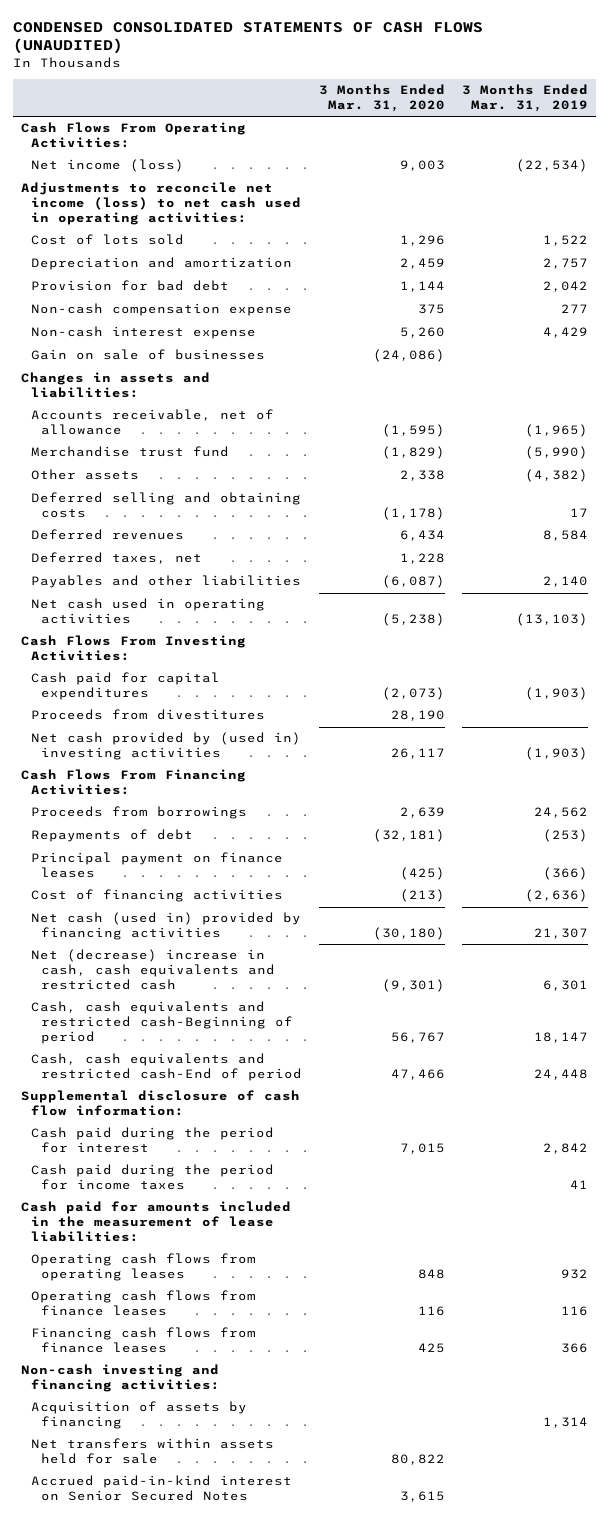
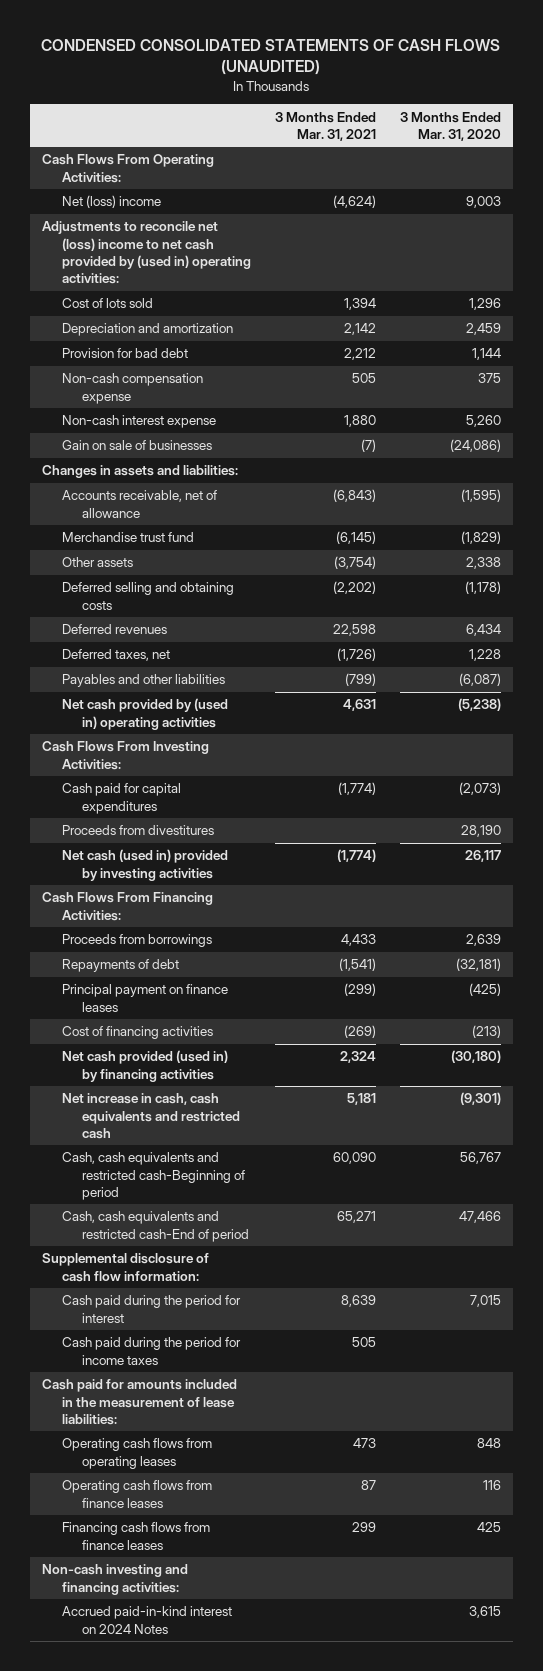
- | 3 Months Ended Mar. 31, 2020 | 3 Months Ended Mar. 31, 2019
+ | 3 Months Ended Mar. 31, 2021 | 3 Months Ended Mar. 31, 2020
- Net income (loss) | 9,003 | (22,534)
- Adjustments to reconcile net income (loss) to net cash used in operating activities:
+ Net (loss) income | (4,624) | 9,003
+ Adjustments to reconcile net (loss) income to net cash provided by (used in) operating activities:
- Net cash used in operating activities | (5,238) | (13,103)
+ Net cash provided by (used in) operating activities | 4,631 | (5,238)
- Net cash provided by (used in) investing activities | 26,117 | (1,903)
+ Net cash (used in) provided by investing activities | (1,774) | 26,117
- Net cash (used in) provided by financing activities | (30,180) | 21,307
- Net (decrease) increase in cash, cash equivalents and restricted cash | (9,301) | 6,301
+ Net cash provided (used in) by financing activities | 2,324 | (30,180)
+ Net increase in cash, cash equivalents and restricted cash | 5,181 | (9,301)
- Acquisition of assets by financing | | 1,314
- Net transfers within assets held for sale | 80,822 |
- Accrued paid-in-kind interest on Senior Secured Notes | 3,615 |
+ Accrued paid-in-kind interest on 2024 Notes | | 3,615

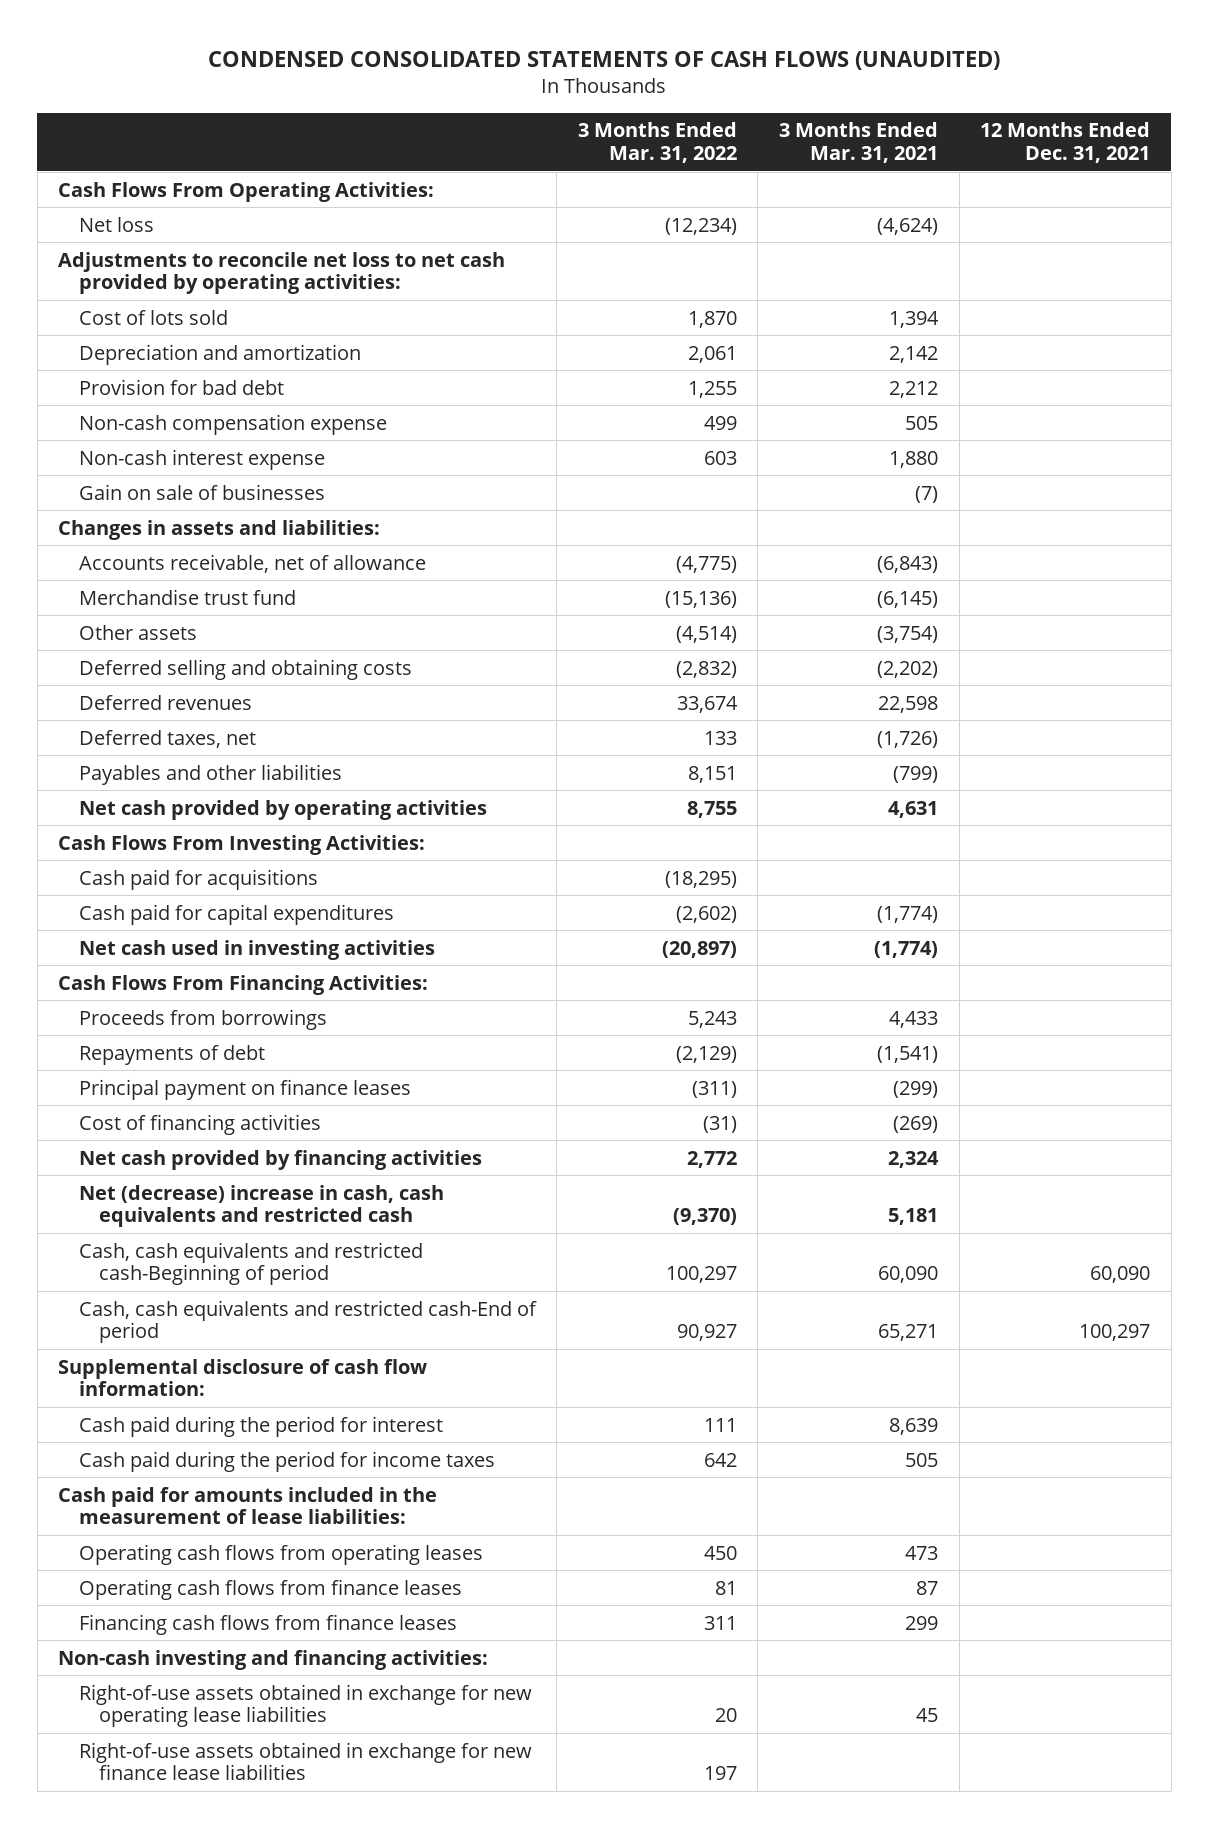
- | 3 Months Ended Mar. 31, 2021 | 3 Months Ended Mar. 31, 2020
+ | 3 Months Ended Mar. 31, 2022 | 3 Months Ended Mar. 31, 2021 | 12 Months Ended Dec. 31, 2021
- Net (loss) income | (4,624) | 9,003
- Adjustments to reconcile net (loss) income to net cash provided by (used in) operating activities:
+ Net loss | (12,234) | (4,624) |
+ Adjustments to reconcile net loss to net cash provided by operating activities:
- Net cash provided by (used in) operating activities | 4,631 | (5,238)
+ Net cash provided by operating activities | 8,755 | 4,631 |
+ Cash paid for acquisitions | (18,295) | |
- Proceeds from divestitures | | 28,190
- Net cash (used in) provided by investing activities | (1,774) | 26,117
+ Net cash used in investing activities | (20,897) | (1,774) |
- Net cash provided (used in) by financing activities | 2,324 | (30,180)
- Net increase in cash, cash equivalents and restricted cash | 5,181 | (9,301)
+ Net cash provided by financing activities | 2,772 | 2,324 |
+ Net (decrease) increase in cash, cash equivalents and restricted cash | (9,370) | 5,181 |
- Accrued paid-in-kind interest on 2024 Notes | | 3,615
+ Right-of-use assets obtained in exchange for new operating lease liabilities | 20 | 45 |
+ Right-of-use assets obtained in exchange for new finance lease liabilities | 197 | |

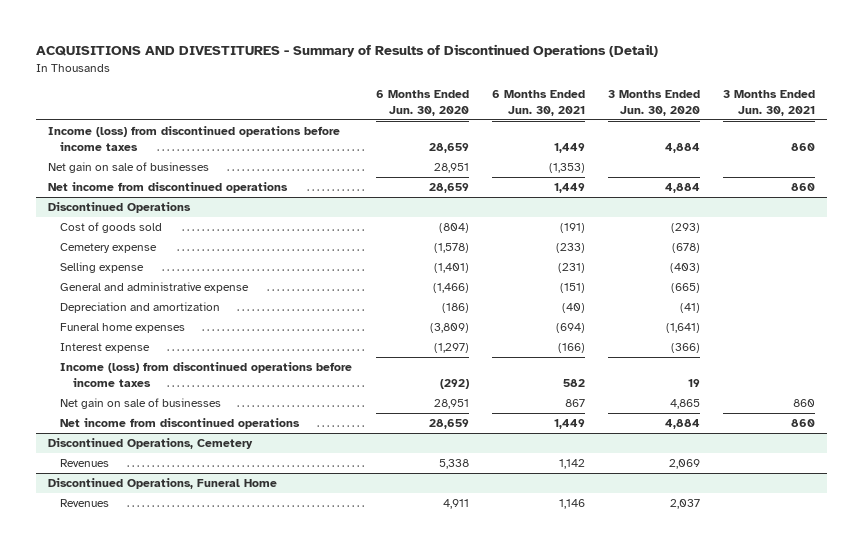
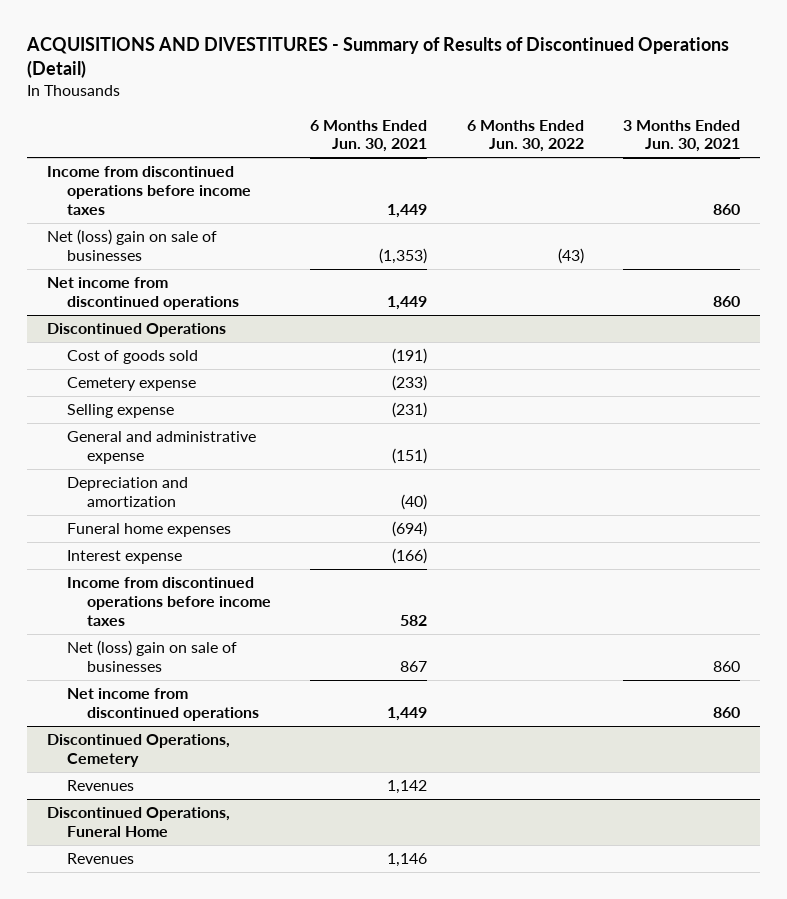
- | 6 Months Ended Jun. 30, 2020 | 6 Months Ended Jun. 30, 2021 | 3 Months Ended Jun. 30, 2020 | 3 Months Ended Jun. 30, 2021
+ | 6 Months Ended Jun. 30, 2021 | 6 Months Ended Jun. 30, 2022 | 3 Months Ended Jun. 30, 2021
- Income (loss) from discontinued operations before income taxes | 28,659 | 1,449 | 4,884 | 860
- Net gain on sale of businesses | 28,951 | (1,353) | |
+ Income from discontinued operations before income taxes | 1,449 | | 860
+ Net (loss) gain on sale of businesses | (1,353) | (43) |
@ Discontinued Operations
- Income (loss) from discontinued operations before income taxes | (292) | 582 | 19 |
- Net gain on sale of businesses | 28,951 | 867 | 4,865 | 860
+ Income from discontinued operations before income taxes | 582 | |
+ Net (loss) gain on sale of businesses | 867 | | 860

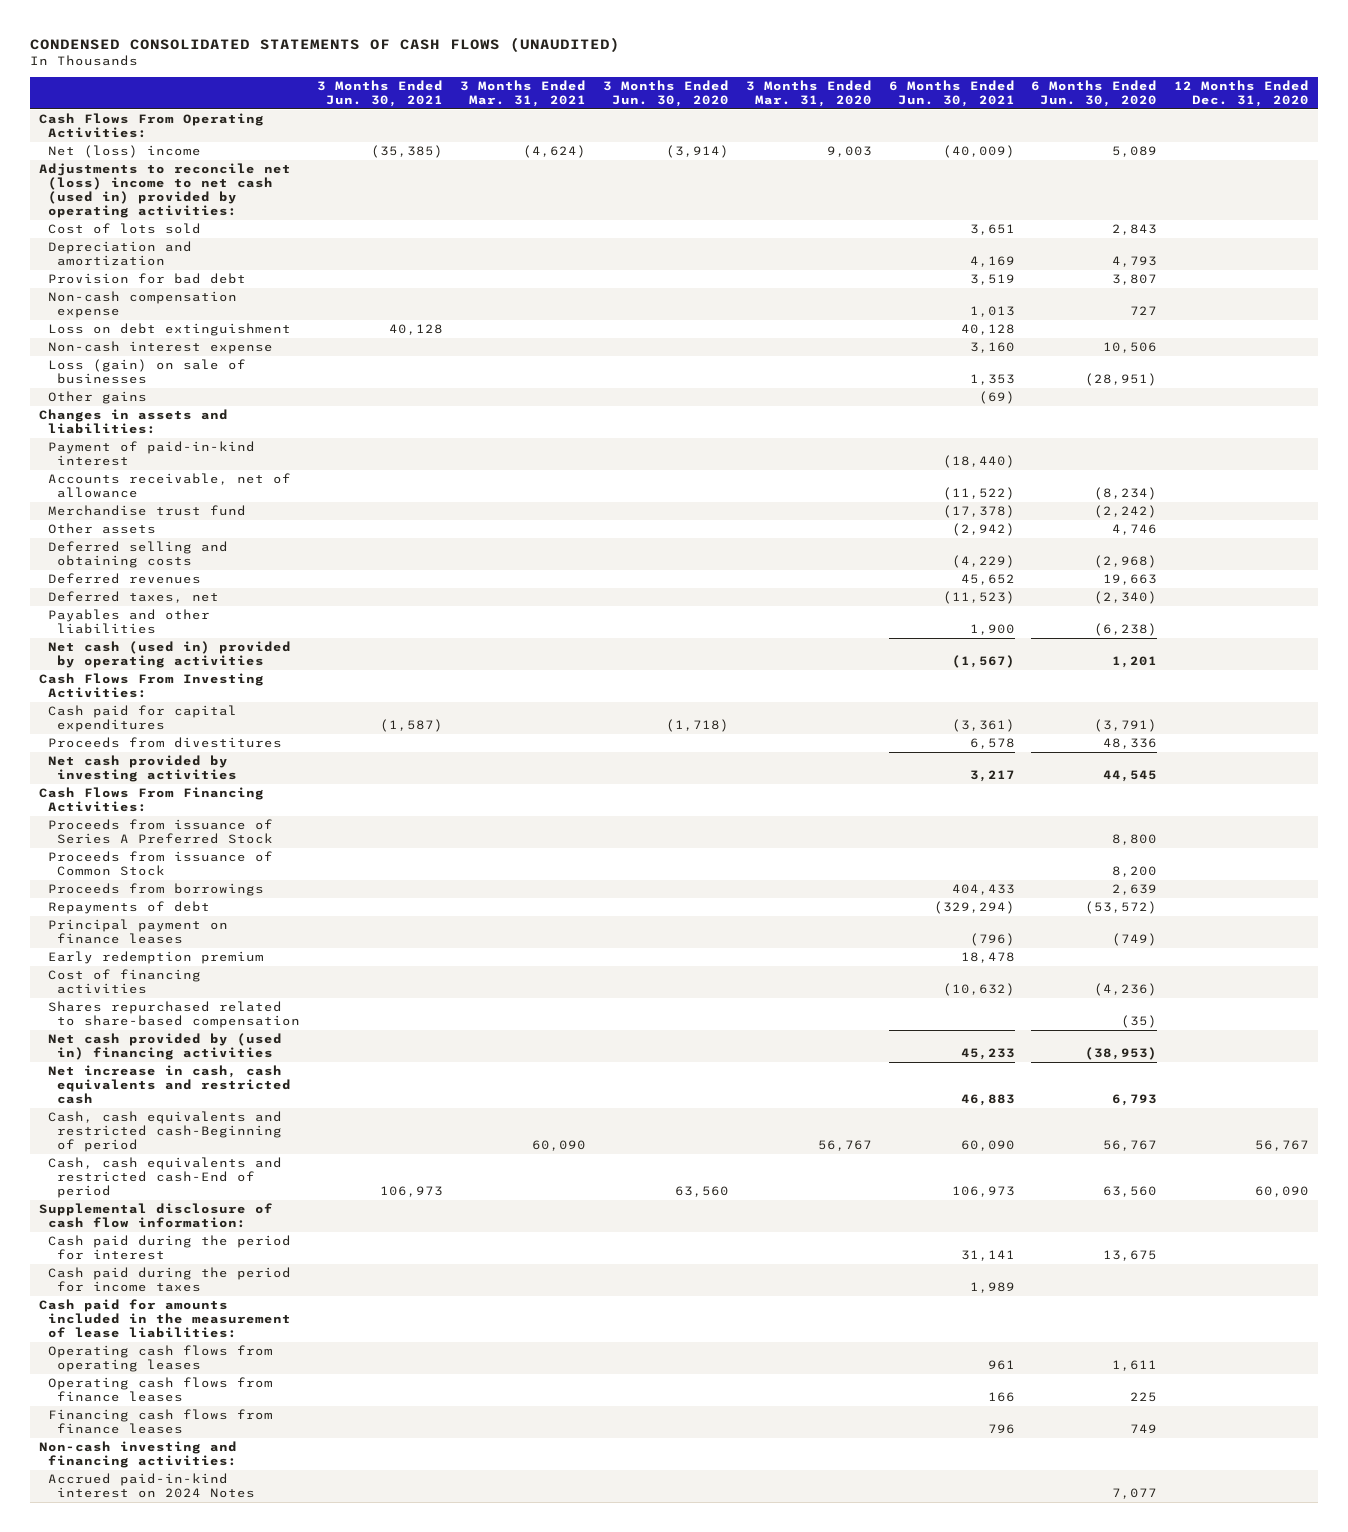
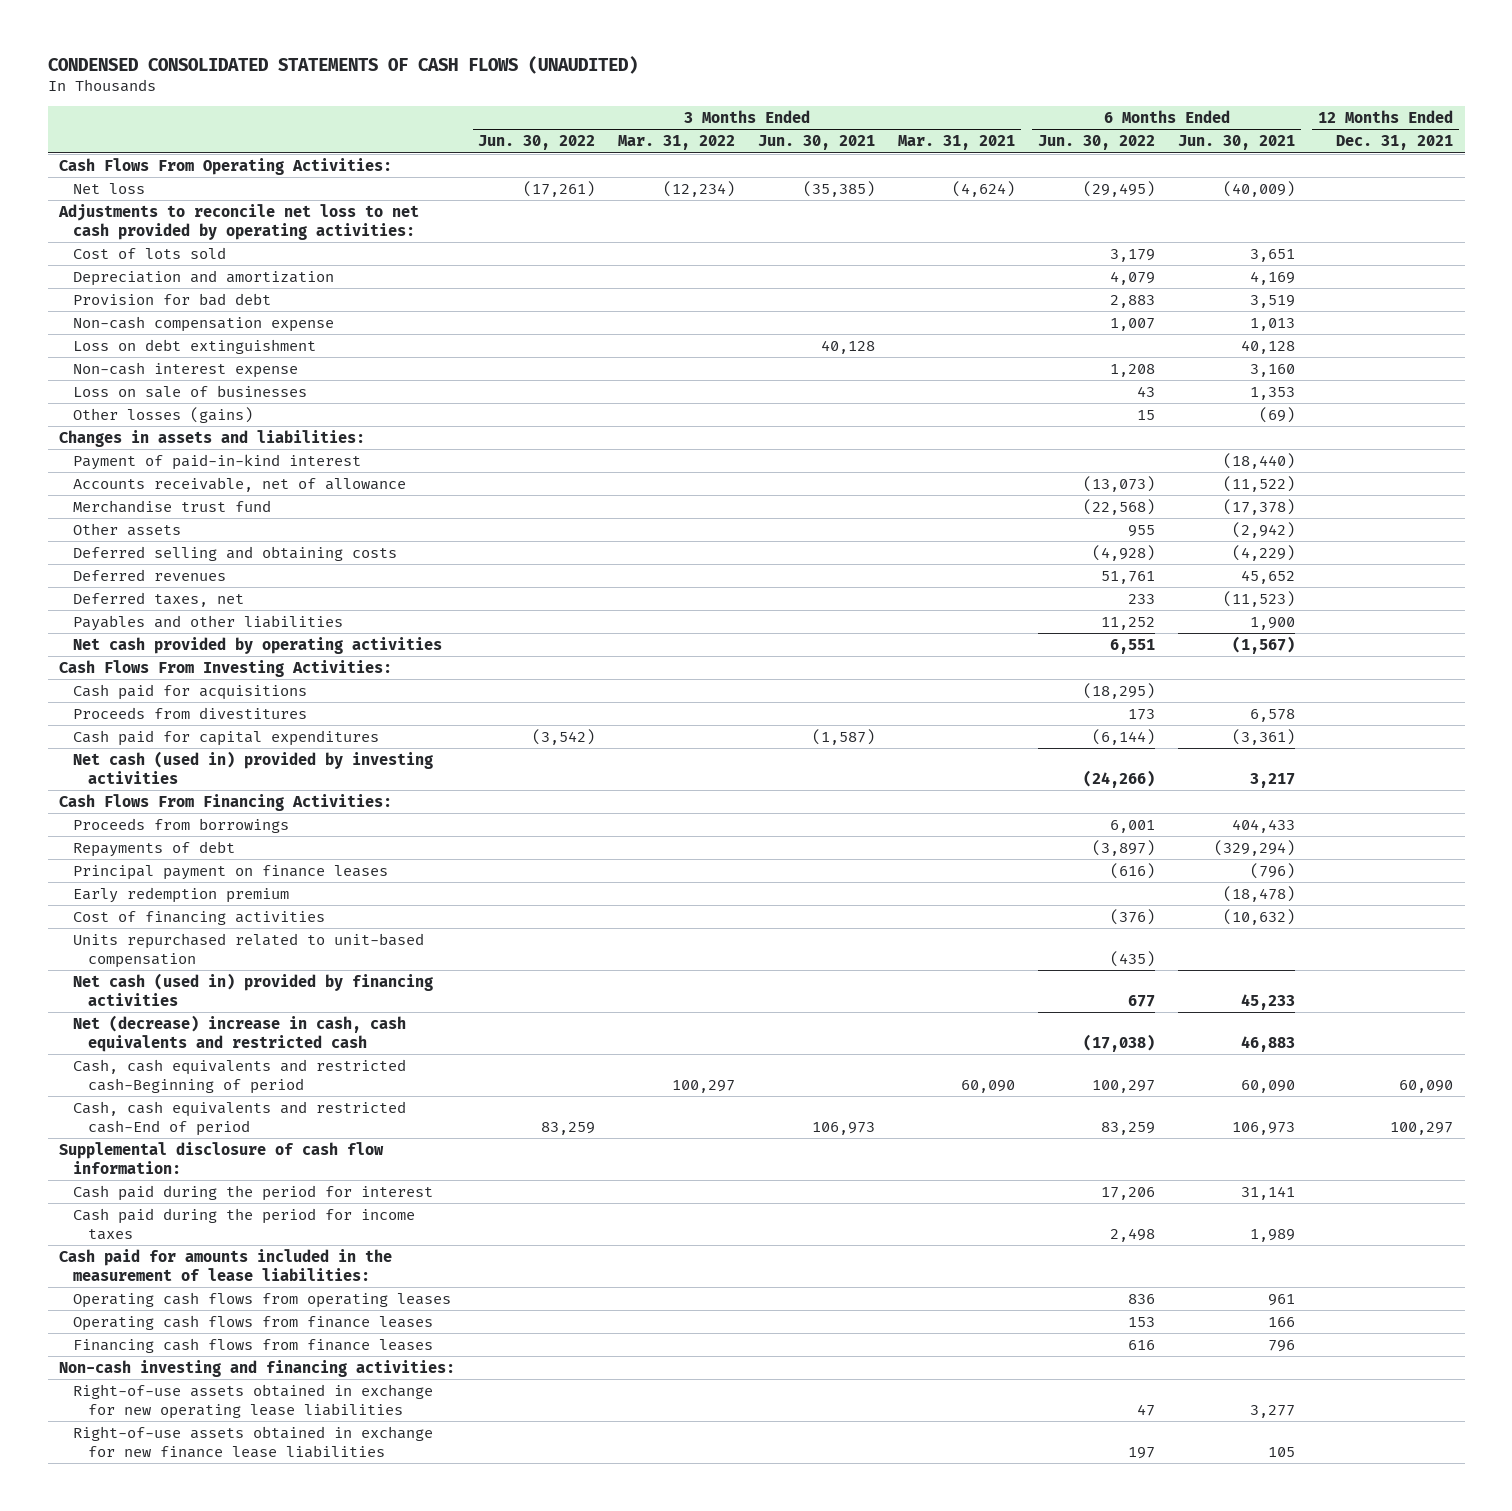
- | 3 Months Ended Jun. 30, 2021 | 3 Months Ended Mar. 31, 2021 | 3 Months Ended Jun. 30, 2020 | 3 Months Ended Mar. 31, 2020 | 6 Months Ended Jun. 30, 2021 | 6 Months Ended Jun. 30, 2020 | 12 Months Ended Dec. 31, 2020
+ | 3 Months Ended Jun. 30, 2022 | 3 Months Ended Mar. 31, 2022 | 3 Months Ended Jun. 30, 2021 | 3 Months Ended Mar. 31, 2021 | 6 Months Ended Jun. 30, 2022 | 6 Months Ended Jun. 30, 2021 | 12 Months Ended Dec. 31, 2021
- Net (loss) income | (35,385) | (4,624) | (3,914) | 9,003 | (40,009) | 5,089 |
- Adjustments to reconcile net (loss) income to net cash (used in) provided by operating activities:
+ Net loss | (17,261) | (12,234) | (35,385) | (4,624) | (29,495) | (40,009) |
+ Adjustments to reconcile net loss to net cash provided by operating activities:
- Loss (gain) on sale of businesses | | | | | 1,353 | (28,951) |
- Other gains | | | | | (69) | |
+ Loss on sale of businesses | | | | | 43 | 1,353 |
+ Other losses (gains) | | | | | 15 | (69) |
- Net cash (used in) provided by operating activities | | | | | (1,567) | 1,201 |
+ Net cash provided by operating activities | | | | | 6,551 | (1,567) |
+ Cash paid for acquisitions | | | | | (18,295) | |
- Net cash provided by investing activities | | | | | 3,217 | 44,545 |
moved down: Cash paid for capital expenditures | (3,542) | | (1,587) | | (6,144) | (3,361) |
+ Net cash (used in) provided by investing activities | | | | | (24,266) | 3,217 |
- Proceeds from issuance of Series A Preferred Stock | | | | | | 8,800 |
- Proceeds from issuance of Common Stock | | | | | | 8,200 |
- Early redemption premium | | | | | 18,478 | |
+ Early redemption premium | | | | | | (18,478) |
- Shares repurchased related to share-based compensation | | | | | | (35) |
- Net cash provided by (used in) financing activities | | | | | 45,233 | (38,953) |
- Net increase in cash, cash equivalents and restricted cash | | | | | 46,883 | 6,793 |
+ Units repurchased related to unit-based compensation | | | | | (435) | |
+ Net cash (used in) provided by financing activities | | | | | 677 | 45,233 |
+ Net (decrease) increase in cash, cash equivalents and restricted cash | | | | | (17,038) | 46,883 |
- Accrued paid-in-kind interest on 2024 Notes | | | | | | 7,077 |
+ Right-of-use assets obtained in exchange for new operating lease liabilities | | | | | 47 | 3,277 |
+ Right-of-use assets obtained in exchange for new finance lease liabilities | | | | | 197 | 105 |

